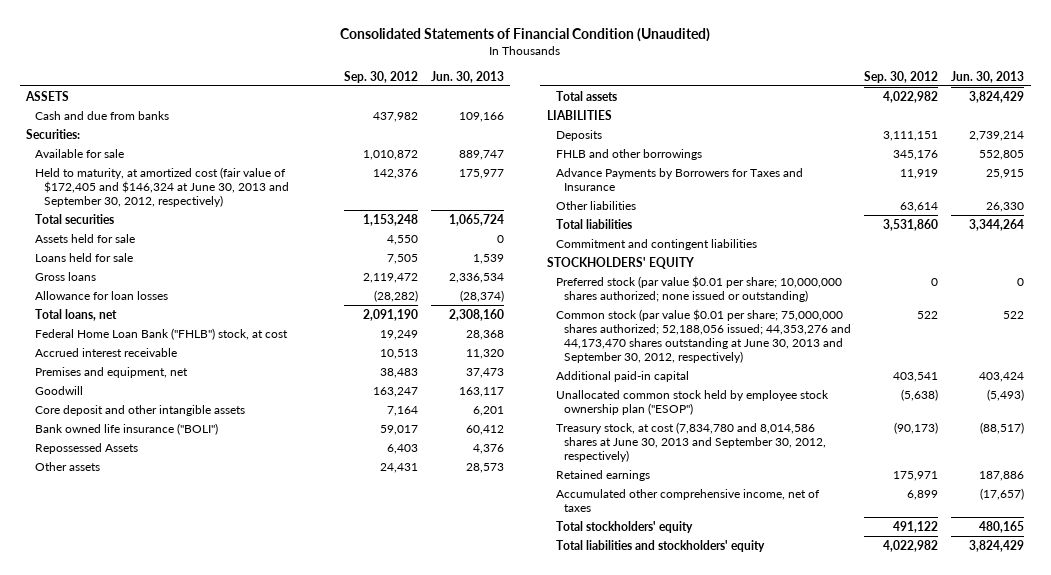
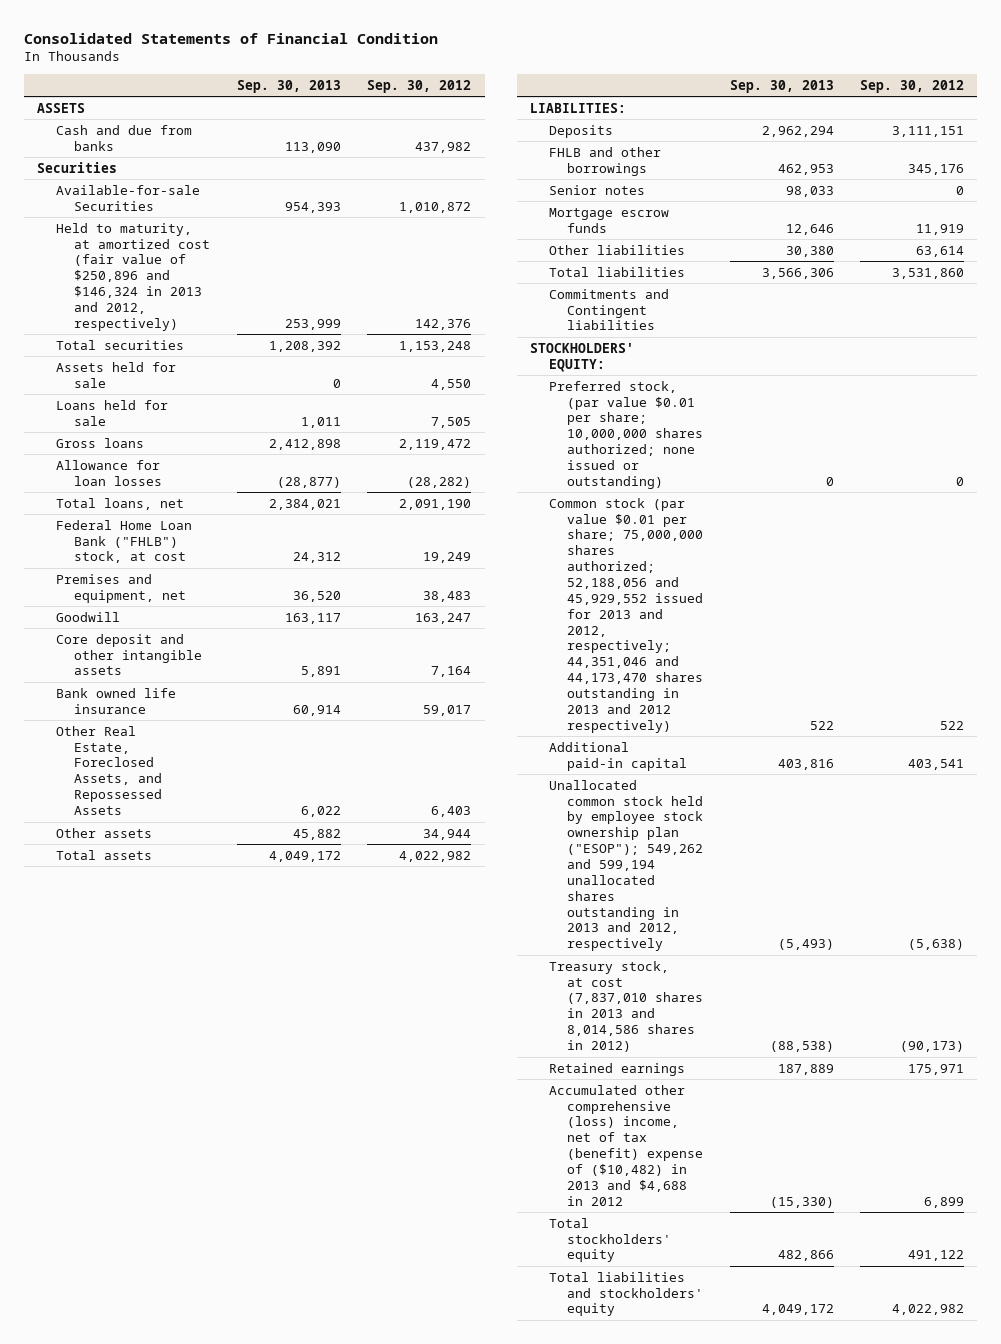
- Consolidated Statements of Financial Condition (Unaudited)
+ Consolidated Statements of Financial Condition
- | Sep. 30, 2012 | Jun. 30, 2013
+ | Sep. 30, 2013 | Sep. 30, 2012
- Securities:
- Available for sale | 1,010,872 | 889,747
- Held to maturity, at amortized cost (fair value of $172,405 and $146,324 at June 30, 2013 and September 30, 2012, respectively) | 142,376 | 175,977
+ Securities
+ Available-for-sale Securities | 954,393 | 1,010,872
+ Held to maturity, at amortized cost (fair value of $250,896 and $146,324 in 2013 and 2012, respectively) | 253,999 | 142,376
- Accrued interest receivable | 10,513 | 11,320
- Bank owned life insurance ("BOLI") | 59,017 | 60,412
- Repossessed Assets | 6,403 | 4,376
- Other assets | 24,431 | 28,573
+ Bank owned life insurance | 60,914 | 59,017
+ Other Real Estate, Foreclosed Assets, and Repossessed Assets | 6,022 | 6,403
+ Other assets | 45,882 | 34,944
- LIABILITIES
+ LIABILITIES:
- Advance Payments by Borrowers for Taxes and Insurance | 11,919 | 25,915
+ Senior notes | 98,033 | 0
+ Mortgage escrow funds | 12,646 | 11,919
- Commitment and contingent liabilities
- STOCKHOLDERS' EQUITY
- Preferred stock (par value $0.01 per share; 10,000,000 shares authorized; none issued or outstanding) | 0 | 0
- Common stock (par value $0.01 per share; 75,000,000 shares authorized; 52,188,056 issued; 44,353,276 and 44,173,470 shares outstanding at June 30, 2013 and September 30, 2012, respectively) | 522 | 522
+ Commitments and Contingent liabilities
+ STOCKHOLDERS' EQUITY:
+ Preferred stock, (par value $0.01 per share; 10,000,000 shares authorized; none issued or outstanding) | 0 | 0
+ Common stock (par value $0.01 per share; 75,000,000 shares authorized; 52,188,056 and 45,929,552 issued for 2013 and 2012, respectively; 44,351,046 and 44,173,470 shares outstanding in 2013 and 2012 respectively) | 522 | 522
- Unallocated common stock held by employee stock ownership plan ("ESOP") | (5,638) | (5,493)
- Treasury stock, at cost (7,834,780 and 8,014,586 shares at June 30, 2013 and September 30, 2012, respectively) | (90,173) | (88,517)
+ Unallocated common stock held by employee stock ownership plan ("ESOP"); 549,262 and 599,194 unallocated shares outstanding in 2013 and 2012, respectively | (5,493) | (5,638)
+ Treasury stock, at cost (7,837,010 shares in 2013 and 8,014,586 shares in 2012) | (88,538) | (90,173)
- Accumulated other comprehensive income, net of taxes | 6,899 | (17,657)
+ Accumulated other comprehensive (loss) income, net of tax (benefit) expense of ($10,482) in 2013 and $4,688 in 2012 | (15,330) | 6,899

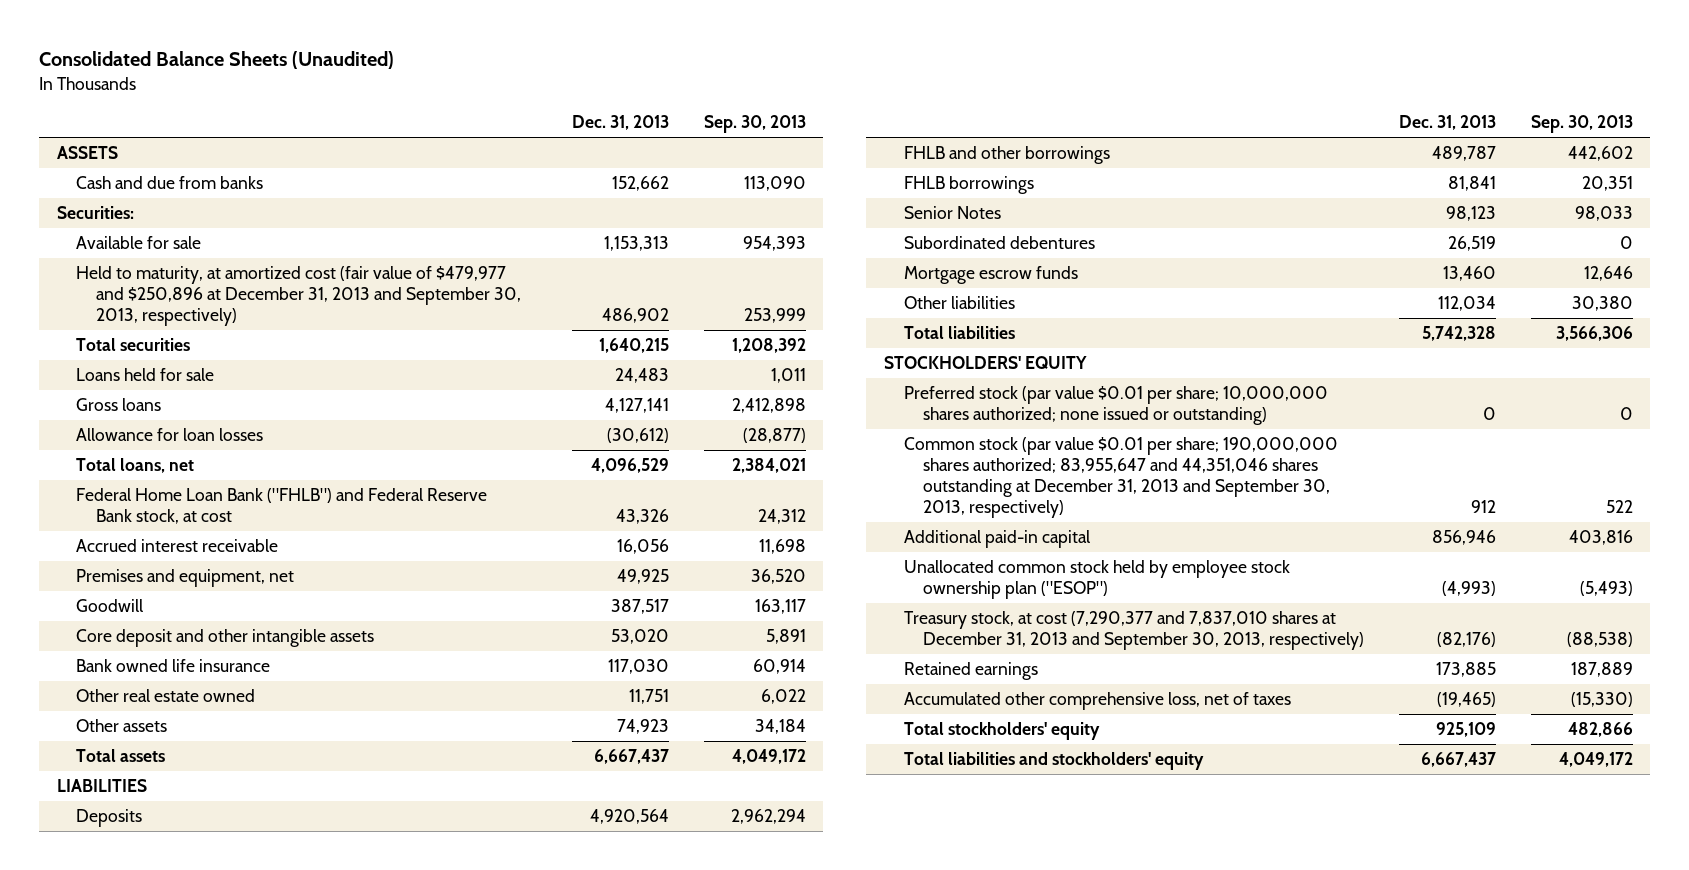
- Consolidated Statements of Financial Condition
+ Consolidated Balance Sheets (Unaudited)
- | Sep. 30, 2013 | Sep. 30, 2012
+ | Dec. 31, 2013 | Sep. 30, 2013
- Securities
- Available-for-sale Securities | 954,393 | 1,010,872
- Held to maturity, at amortized cost (fair value of $250,896 and $146,324 in 2013 and 2012, respectively) | 253,999 | 142,376
+ Securities:
+ Available for sale | 1,153,313 | 954,393
+ Held to maturity, at amortized cost (fair value of $479,977 and $250,896 at December 31, 2013 and September 30, 2013, respectively) | 486,902 | 253,999
- Assets held for sale | 0 | 4,550
- Federal Home Loan Bank ("FHLB") stock, at cost | 24,312 | 19,249
+ Federal Home Loan Bank ("FHLB") and Federal Reserve Bank stock, at cost | 43,326 | 24,312
+ Accrued interest receivable | 16,056 | 11,698
- Other Real Estate, Foreclosed Assets, and Repossessed Assets | 6,022 | 6,403
- Other assets | 45,882 | 34,944
+ Other real estate owned | 11,751 | 6,022
+ Other assets | 74,923 | 34,184
- LIABILITIES:
+ LIABILITIES
- FHLB and other borrowings | 462,953 | 345,176
- Senior notes | 98,033 | 0
+ FHLB and other borrowings | 489,787 | 442,602
+ FHLB borrowings | 81,841 | 20,351
+ Senior Notes | 98,123 | 98,033
+ Subordinated debentures | 26,519 | 0
- Commitments and Contingent liabilities
- STOCKHOLDERS' EQUITY:
- Preferred stock, (par value $0.01 per share; 10,000,000 shares authorized; none issued or outstanding) | 0 | 0
- Common stock (par value $0.01 per share; 75,000,000 shares authorized; 52,188,056 and 45,929,552 issued for 2013 and 2012, respectively; 44,351,046 and 44,173,470 shares outstanding in 2013 and 2012 respectively) | 522 | 522
+ STOCKHOLDERS' EQUITY
+ Preferred stock (par value $0.01 per share; 10,000,000 shares authorized; none issued or outstanding) | 0 | 0
+ Common stock (par value $0.01 per share; 190,000,000 shares authorized; 83,955,647 and 44,351,046 shares outstanding at December 31, 2013 and September 30, 2013, respectively) | 912 | 522
- Unallocated common stock held by employee stock ownership plan ("ESOP"); 549,262 and 599,194 unallocated shares outstanding in 2013 and 2012, respectively | (5,493) | (5,638)
- Treasury stock, at cost (7,837,010 shares in 2013 and 8,014,586 shares in 2012) | (88,538) | (90,173)
+ Unallocated common stock held by employee stock ownership plan ("ESOP") | (4,993) | (5,493)
+ Treasury stock, at cost (7,290,377 and 7,837,010 shares at December 31, 2013 and September 30, 2013, respectively) | (82,176) | (88,538)
- Accumulated other comprehensive (loss) income, net of tax (benefit) expense of ($10,482) in 2013 and $4,688 in 2012 | (15,330) | 6,899
+ Accumulated other comprehensive loss, net of taxes | (19,465) | (15,330)

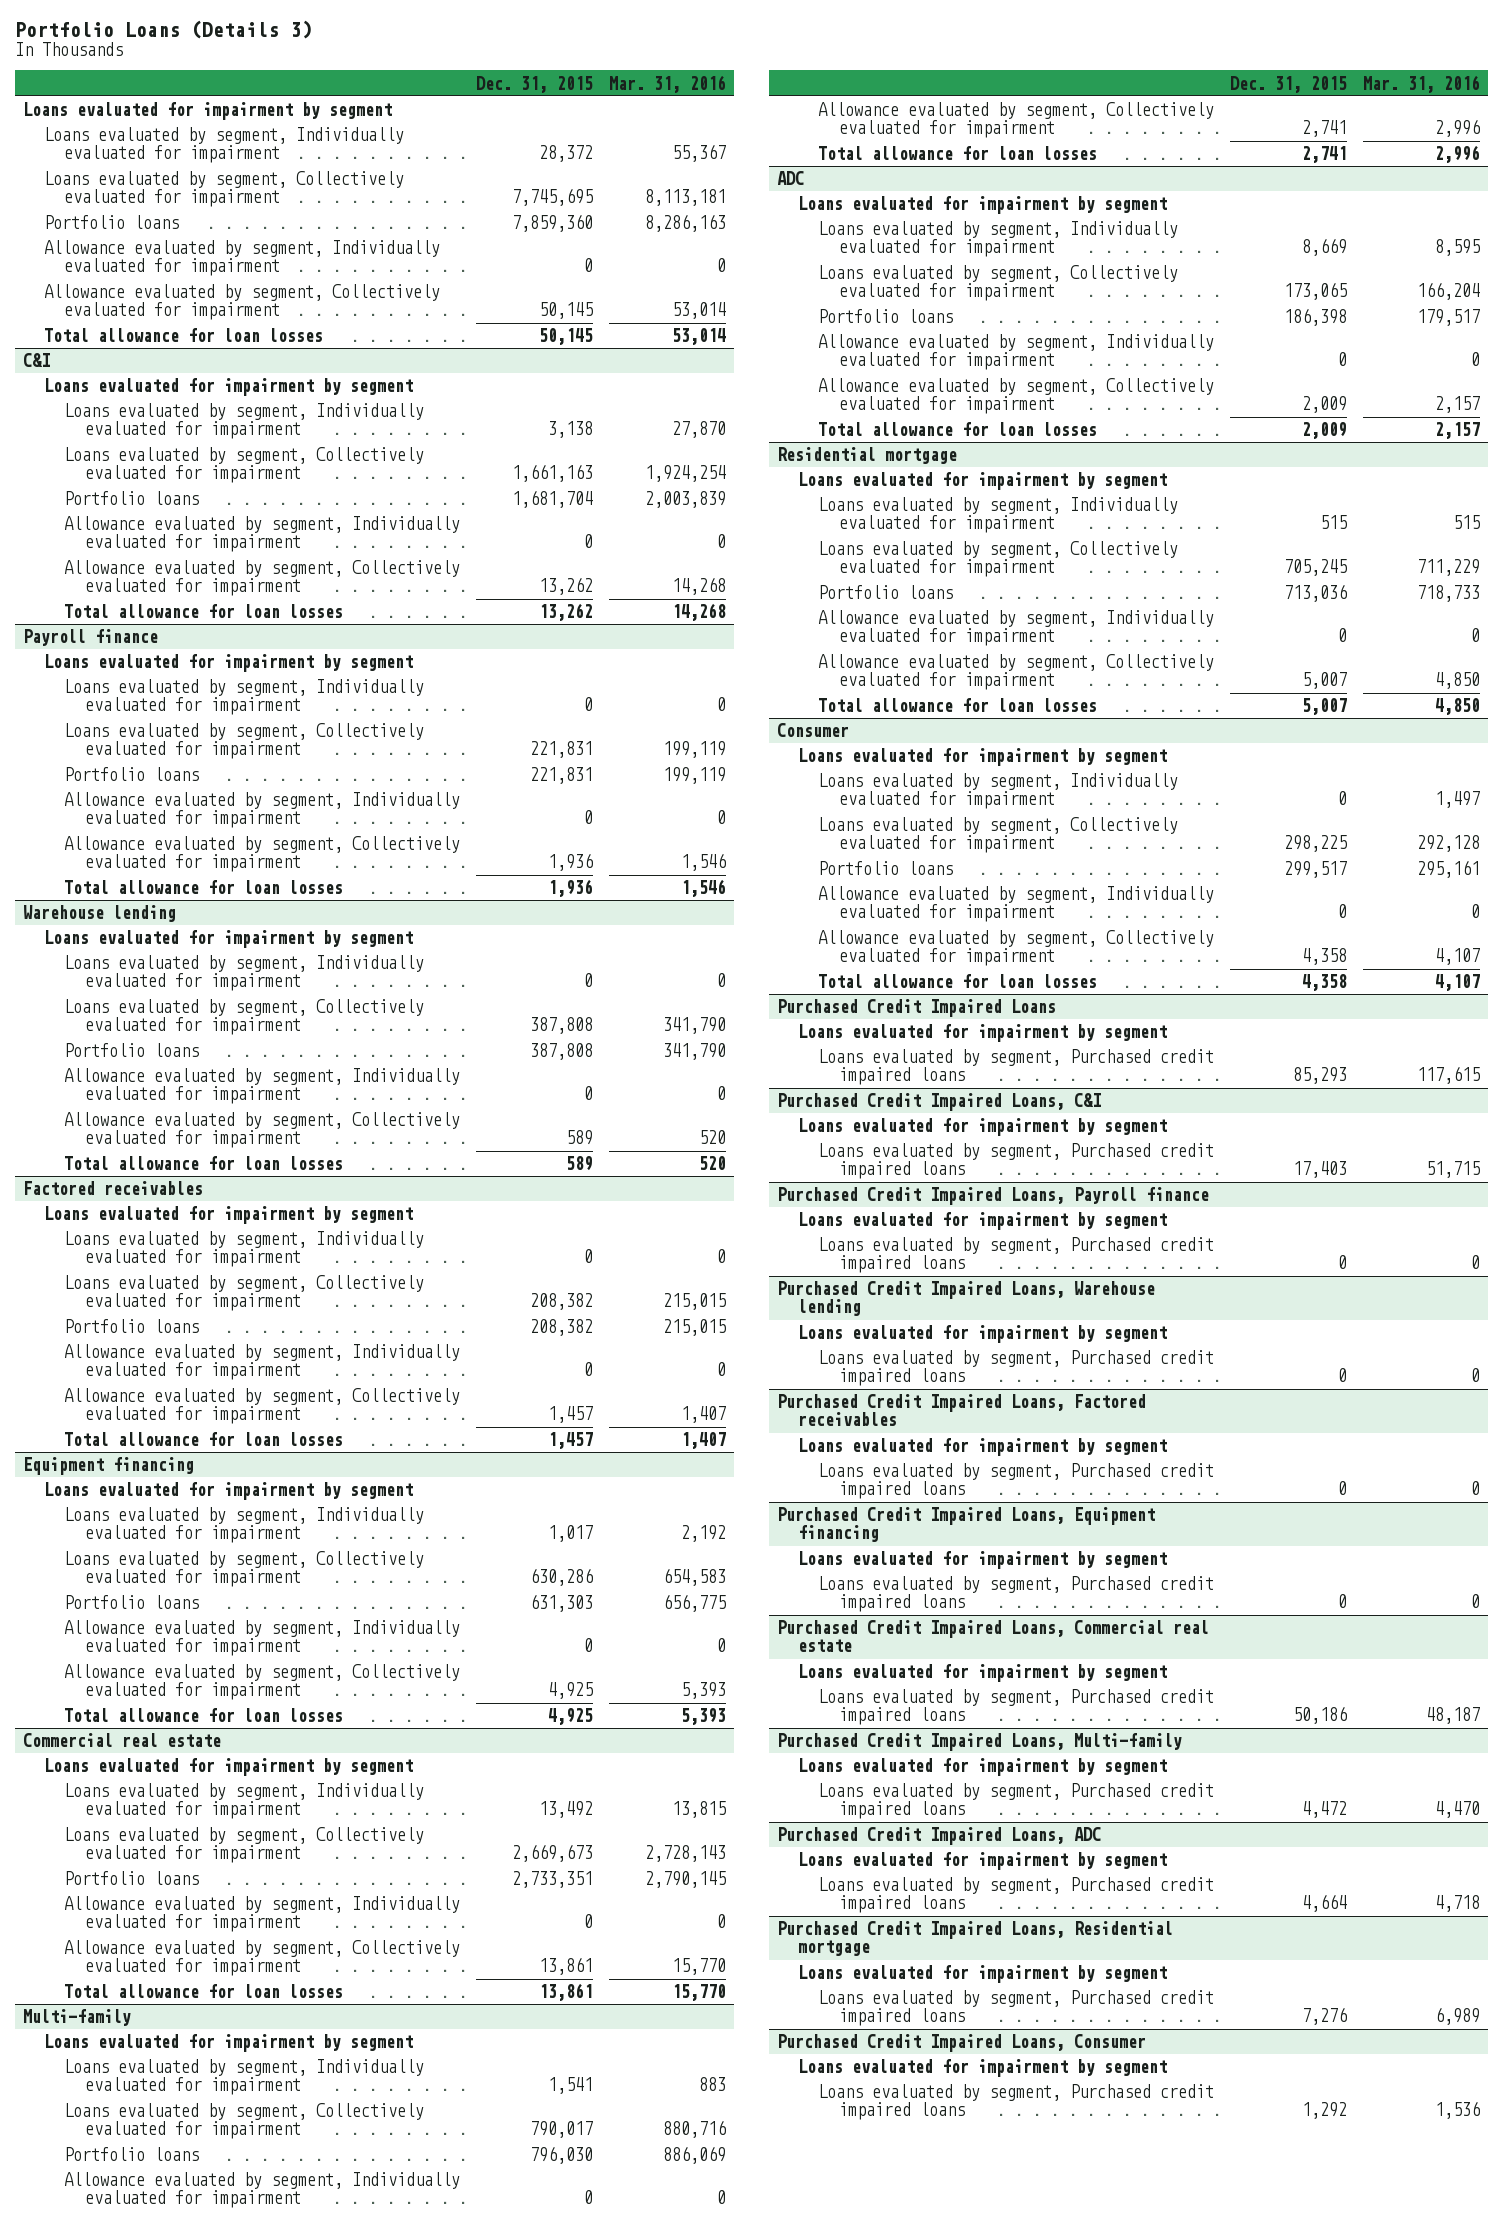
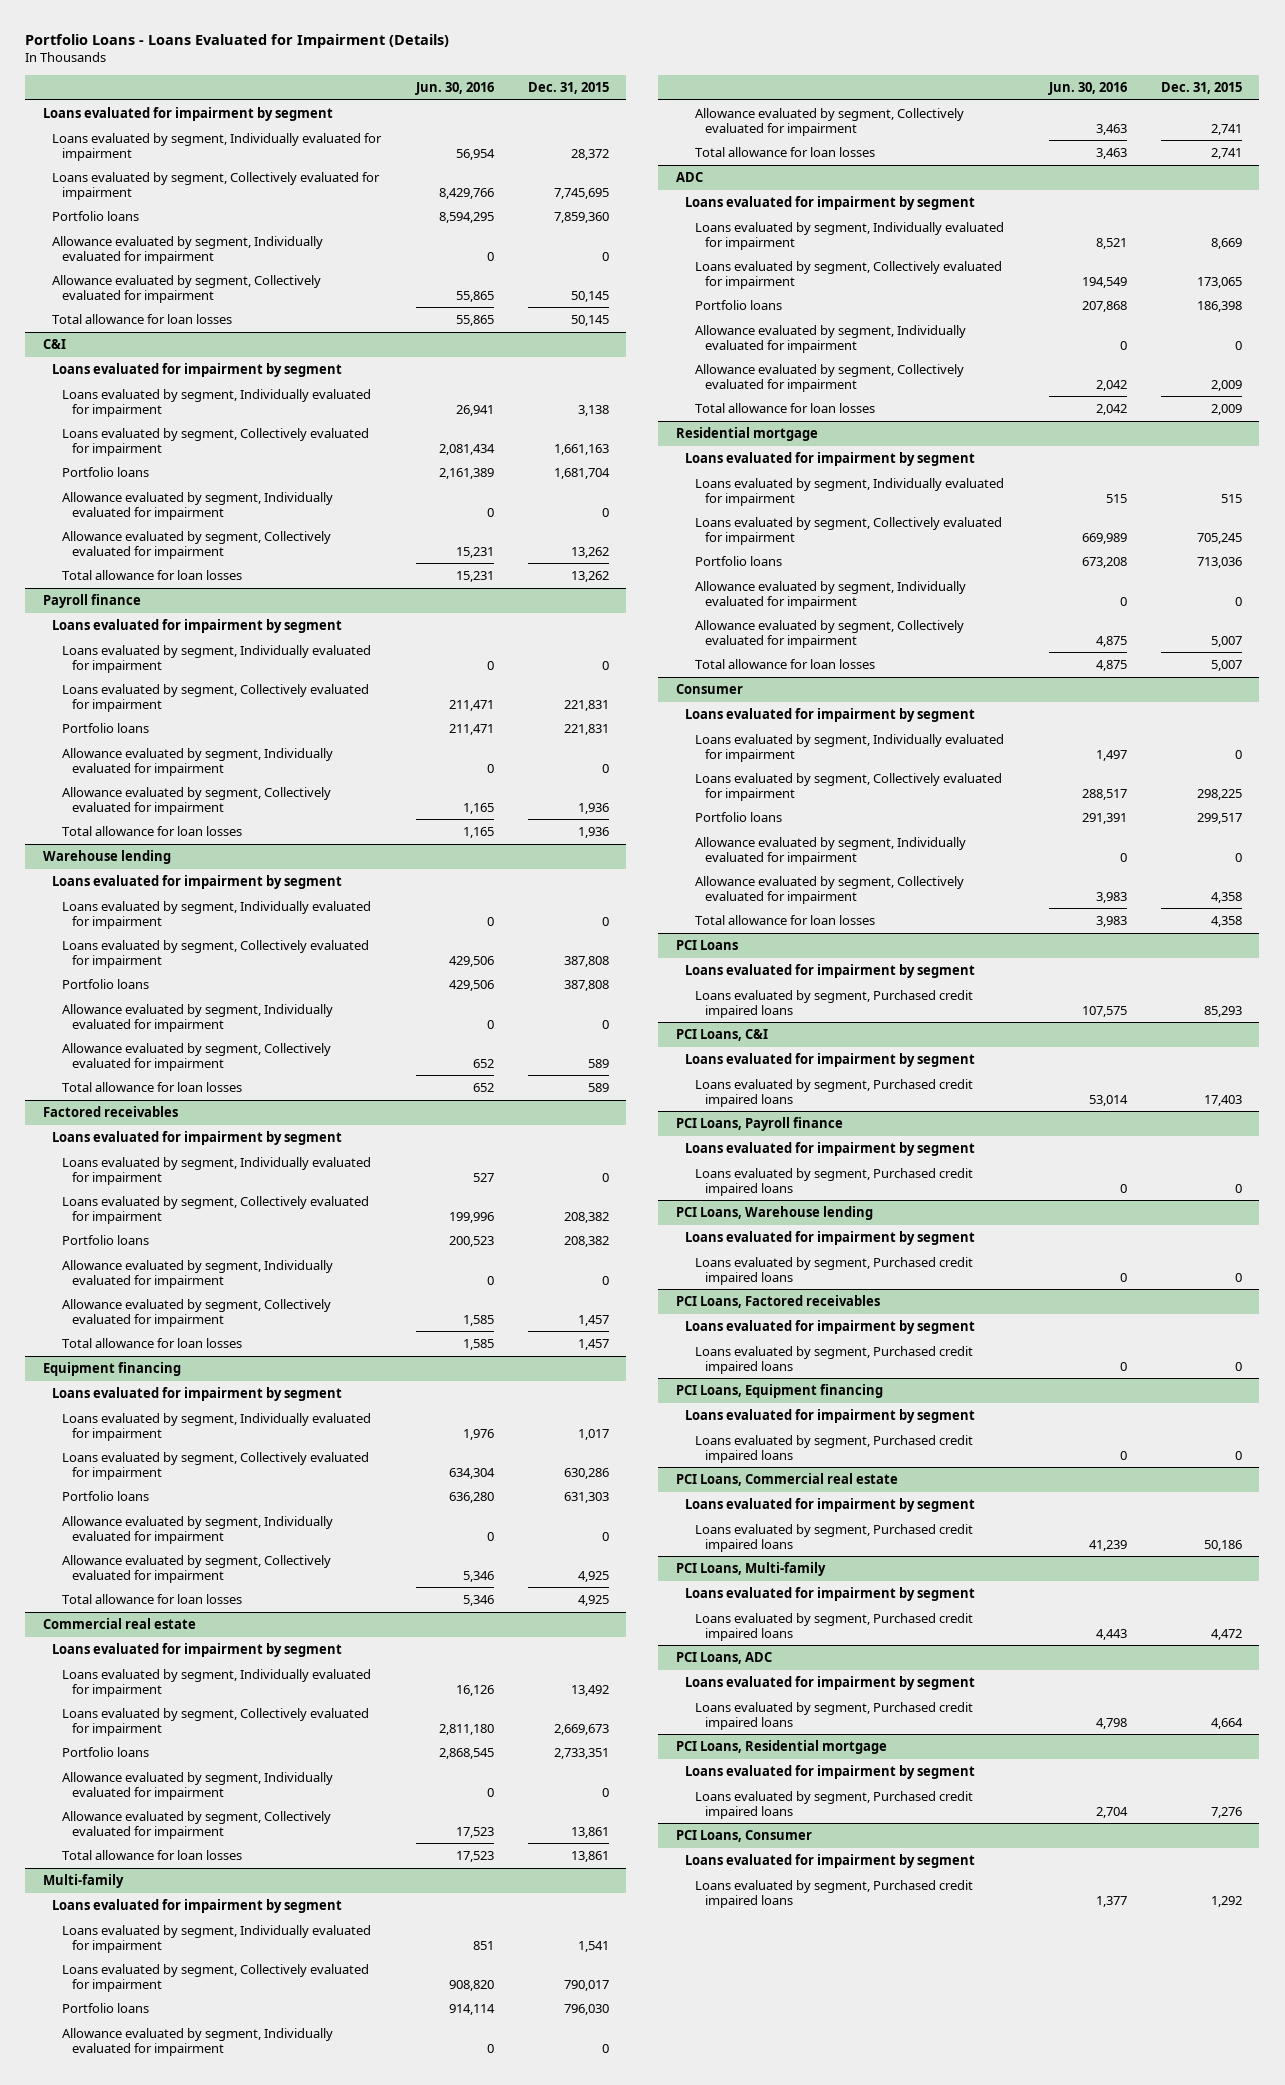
- Portfolio Loans (Details 3)
+ Portfolio Loans - Loans Evaluated for Impairment (Details)
- | Dec. 31, 2015 | Mar. 31, 2016
+ | Jun. 30, 2016 | Dec. 31, 2015
- Purchased Credit Impaired Loans
+ PCI Loans
- Purchased Credit Impaired Loans, C&I
+ PCI Loans, C&I
- Purchased Credit Impaired Loans, Payroll finance
+ PCI Loans, Payroll finance
- Purchased Credit Impaired Loans, Warehouse lending
+ PCI Loans, Warehouse lending
- Purchased Credit Impaired Loans, Factored receivables
+ PCI Loans, Factored receivables
- Purchased Credit Impaired Loans, Equipment financing
+ PCI Loans, Equipment financing
- Purchased Credit Impaired Loans, Commercial real estate
+ PCI Loans, Commercial real estate
- Purchased Credit Impaired Loans, Multi-family
+ PCI Loans, Multi-family
- Purchased Credit Impaired Loans, ADC
+ PCI Loans, ADC
- Purchased Credit Impaired Loans, Residential mortgage
+ PCI Loans, Residential mortgage
- Purchased Credit Impaired Loans, Consumer
+ PCI Loans, Consumer

